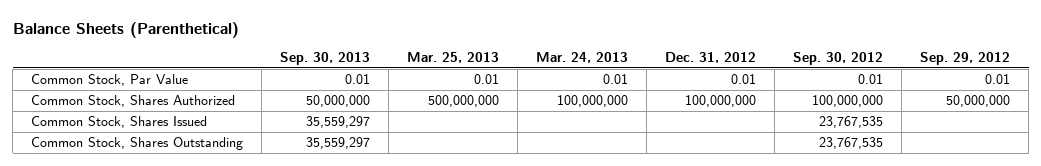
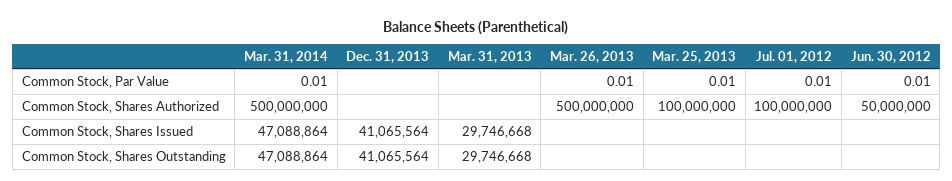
- | Sep. 30, 2013 | Mar. 25, 2013 | Mar. 24, 2013 | Dec. 31, 2012 | Sep. 30, 2012 | Sep. 29, 2012
+ | Mar. 31, 2014 | Dec. 31, 2013 | Mar. 31, 2013 | Mar. 26, 2013 | Mar. 25, 2013 | Jul. 01, 2012 | Jun. 30, 2012
- Common Stock, Shares Authorized | 50,000,000 | 500,000,000 | 100,000,000 | 100,000,000 | 100,000,000 | 50,000,000
+ Common Stock, Shares Authorized | 500,000,000 | | | 500,000,000 | 100,000,000 | 100,000,000 | 50,000,000

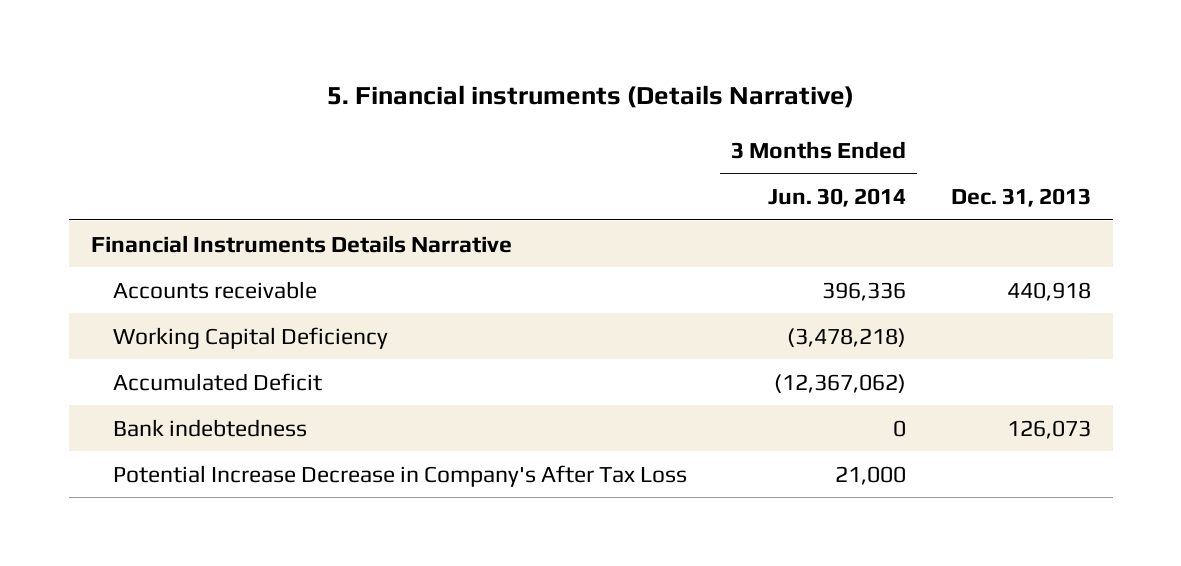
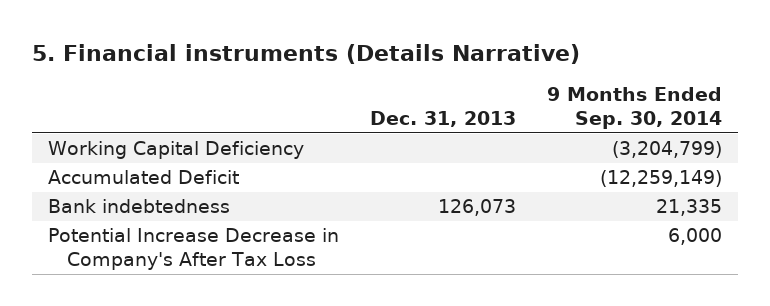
- | 3 Months Ended Jun. 30, 2014 | Dec. 31, 2013
+ | Dec. 31, 2013 | 9 Months Ended Sep. 30, 2014
- Financial Instruments Details Narrative
- Accounts receivable | 396,336 | 440,918

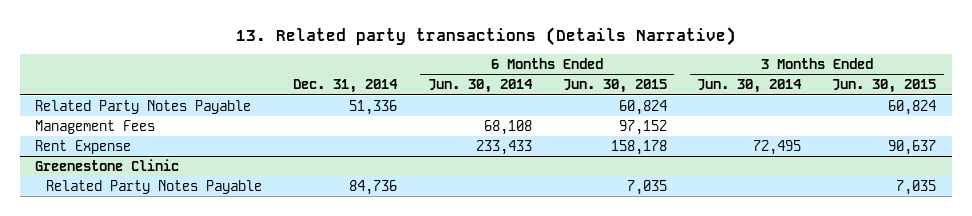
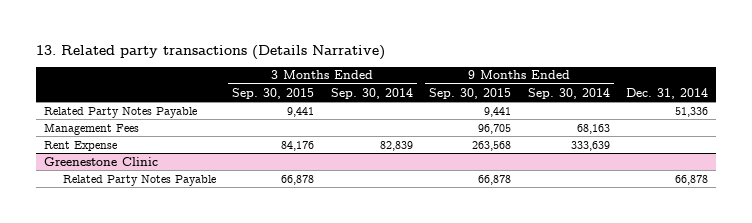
- | Dec. 31, 2014 | 6 Months Ended Jun. 30, 2014 | 6 Months Ended Jun. 30, 2015 | 3 Months Ended Jun. 30, 2014 | 3 Months Ended Jun. 30, 2015
+ | 3 Months Ended Sep. 30, 2015 | 3 Months Ended Sep. 30, 2014 | 9 Months Ended Sep. 30, 2015 | 9 Months Ended Sep. 30, 2014 | Dec. 31, 2014
@ Greenestone Clinic
- Related Party Notes Payable | 84,736 | | 7,035 | | 7,035
+ Related Party Notes Payable | 66,878 | | 66,878 | | 66,878

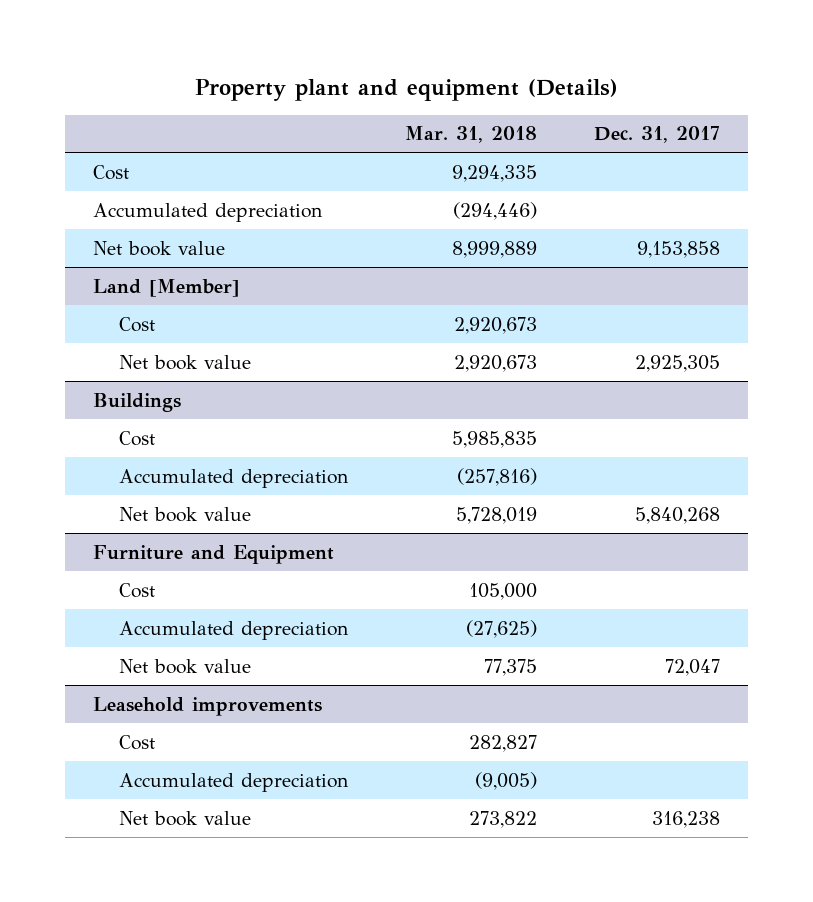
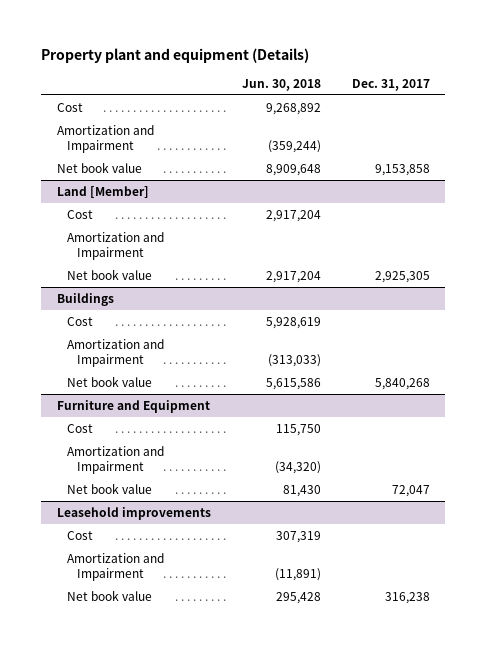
- | Mar. 31, 2018 | Dec. 31, 2017
+ | Jun. 30, 2018 | Dec. 31, 2017
- Accumulated depreciation | (294,446) |
+ Amortization and Impairment | (359,244) |
@ Land [Member]
+ Amortization and Impairment
@ Buildings
- Accumulated depreciation | (257,816) |
+ Amortization and Impairment | (313,033) |
@ Furniture and Equipment
- Accumulated depreciation | (27,625) |
+ Amortization and Impairment | (34,320) |
@ Leasehold improvements
- Accumulated depreciation | (9,005) |
+ Amortization and Impairment | (11,891) |

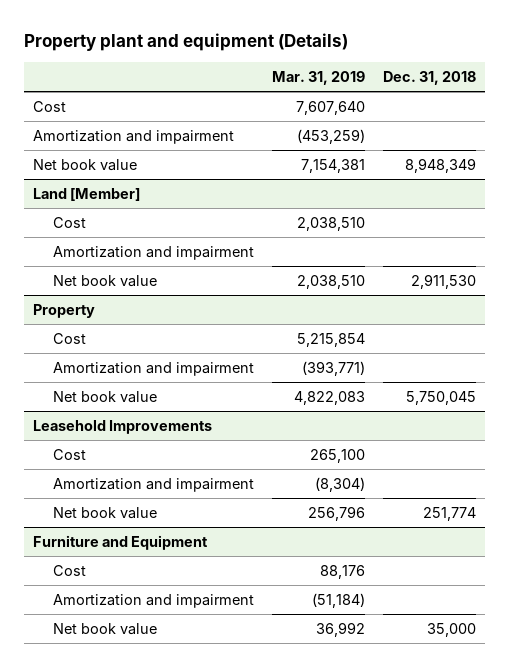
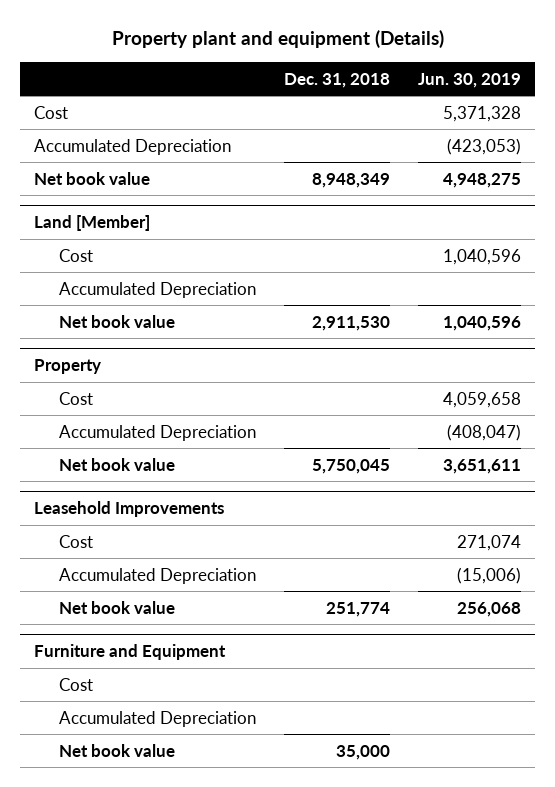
- | Mar. 31, 2019 | Dec. 31, 2018
+ | Dec. 31, 2018 | Jun. 30, 2019
- Amortization and impairment | (453,259) |
+ Accumulated Depreciation | | (423,053)
@ Land [Member]
- Amortization and impairment
+ Accumulated Depreciation
@ Property
- Amortization and impairment | (393,771) |
+ Accumulated Depreciation | | (408,047)
@ Leasehold Improvements
- Amortization and impairment | (8,304) |
+ Accumulated Depreciation | | (15,006)
@ Furniture and Equipment
- Amortization and impairment | (51,184) |
+ Accumulated Depreciation

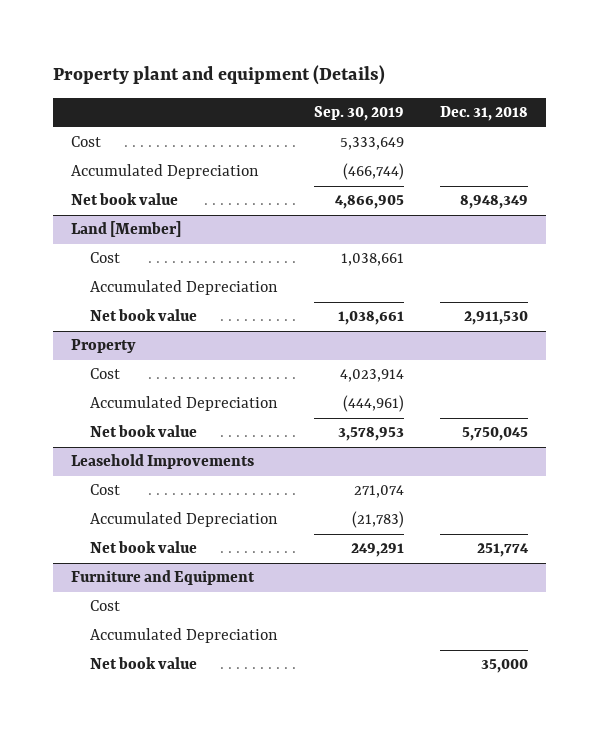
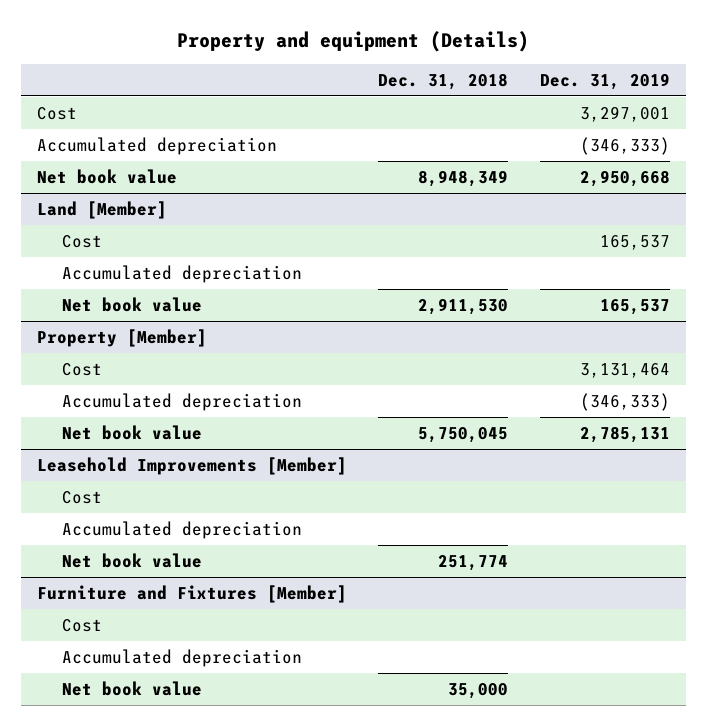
- Property plant and equipment (Details)
+ Property and equipment (Details)
- | Sep. 30, 2019 | Dec. 31, 2018
+ | Dec. 31, 2018 | Dec. 31, 2019
- Accumulated Depreciation | (466,744) |
+ Accumulated depreciation | | (346,333)
@ Land [Member]
- Accumulated Depreciation
+ Accumulated depreciation
- Property
+ Property [Member]
- Accumulated Depreciation | (444,961) |
+ Accumulated depreciation | | (346,333)
- Leasehold Improvements
+ Leasehold Improvements [Member]
- Accumulated Depreciation | (21,783) |
+ Accumulated depreciation
- Furniture and Equipment
+ Furniture and Fixtures [Member]
- Accumulated Depreciation
+ Accumulated depreciation

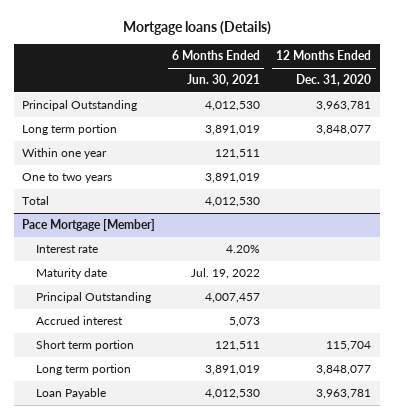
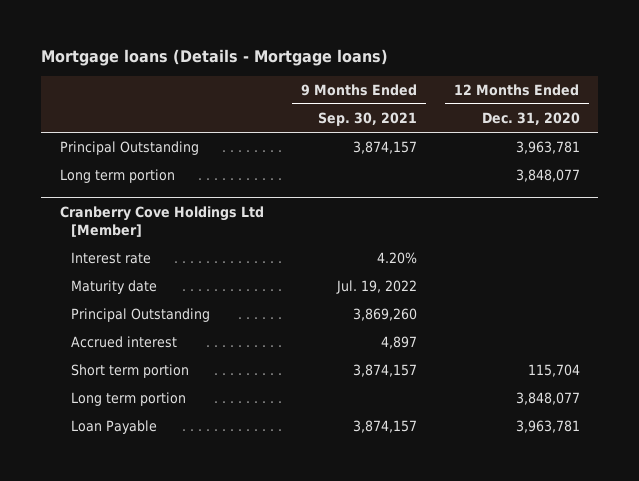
- Mortgage loans (Details)
+ Mortgage loans (Details - Mortgage loans)
- | 6 Months Ended Jun. 30, 2021 | 12 Months Ended Dec. 31, 2020
+ | 9 Months Ended Sep. 30, 2021 | 12 Months Ended Dec. 31, 2020
- Within one year | 121,511 |
- One to two years | 3,891,019 |
- Total | 4,012,530 |
- Pace Mortgage [Member]
+ Cranberry Cove Holdings Ltd [Member]

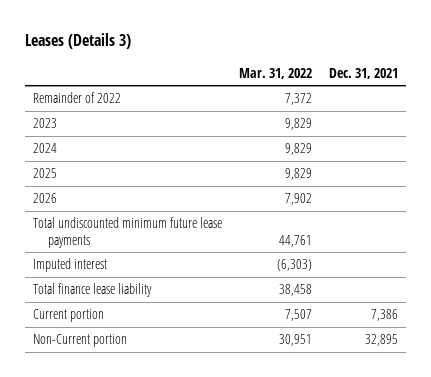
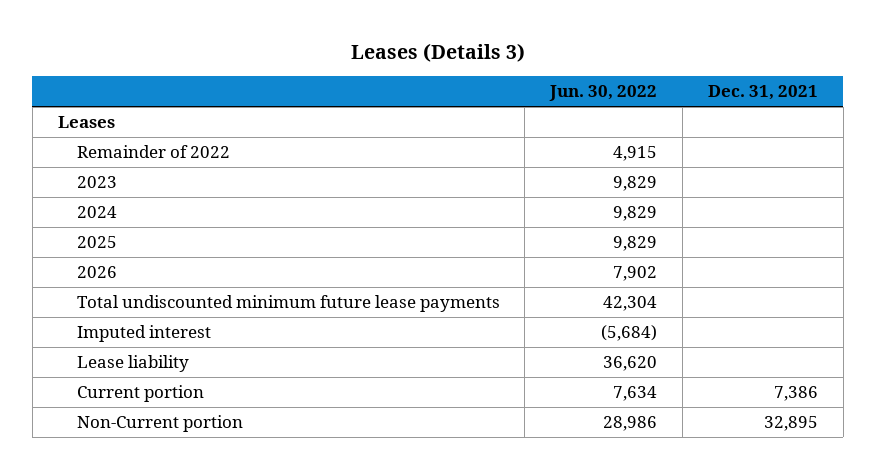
- | Mar. 31, 2022 | Dec. 31, 2021
+ | Jun. 30, 2022 | Dec. 31, 2021
+ Leases
- Total finance lease liability | 38,458 |
+ Lease liability | 36,620 |

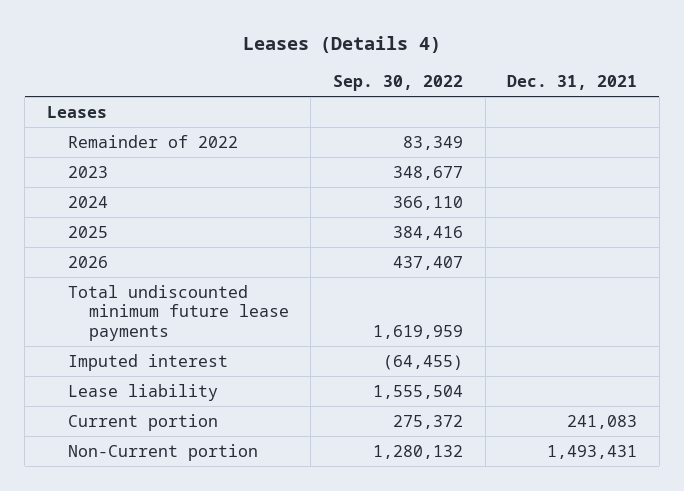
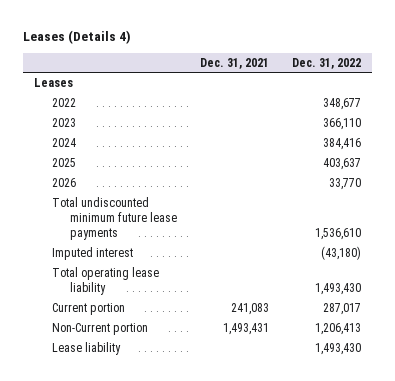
- | Sep. 30, 2022 | Dec. 31, 2021
+ | Dec. 31, 2021 | Dec. 31, 2022
- Remainder of 2022 | 83,349 |
+ 2022 | | 348,677
+ Total operating lease liability | | 1,493,430
moved down: Lease liability | | 1,493,430

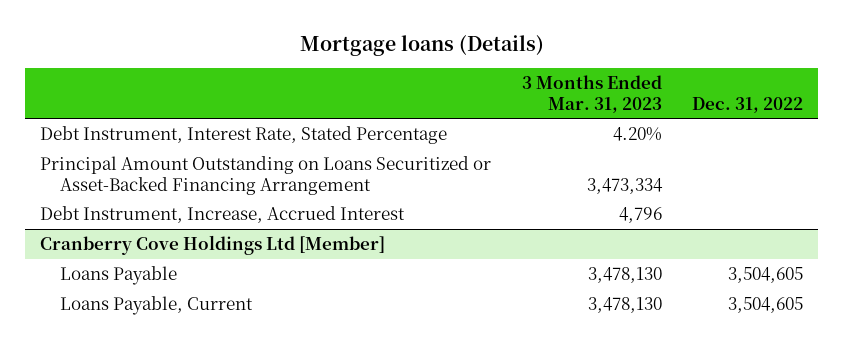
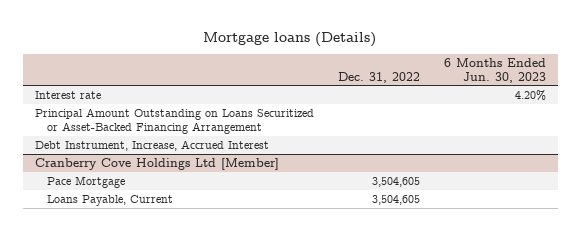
- | 3 Months Ended Mar. 31, 2023 | Dec. 31, 2022
+ | Dec. 31, 2022 | 6 Months Ended Jun. 30, 2023
- Debt Instrument, Interest Rate, Stated Percentage | 4.20% |
+ Interest rate | | 4.20%
@ Cranberry Cove Holdings Ltd [Member]
- Loans Payable | 3,478,130 | 3,504,605
+ Pace Mortgage | 3,504,605 |

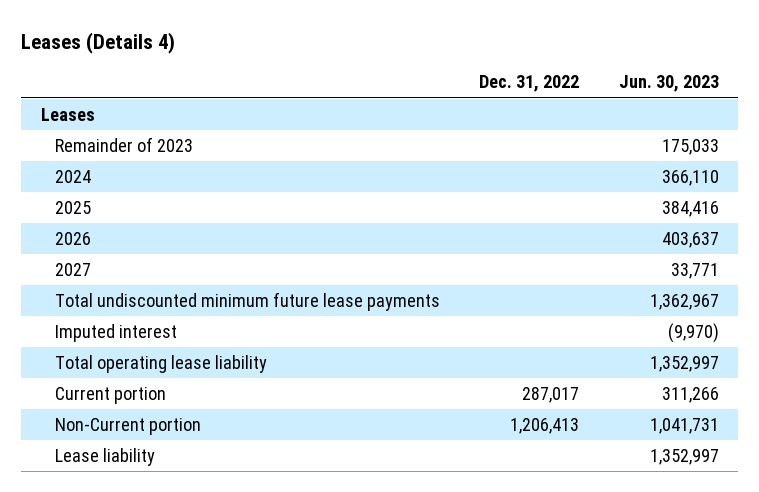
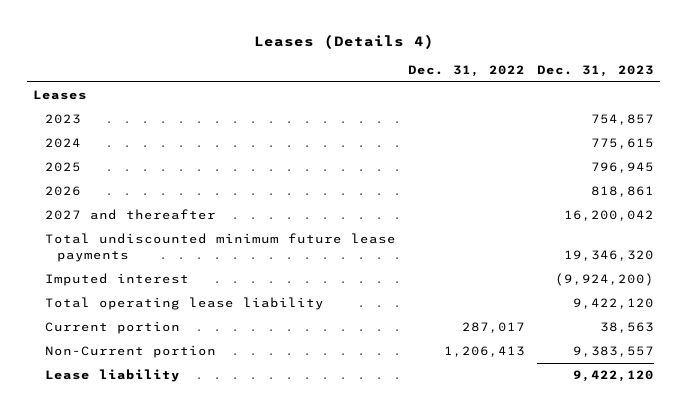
- | Dec. 31, 2022 | Jun. 30, 2023
+ | Dec. 31, 2022 | Dec. 31, 2023
- Remainder of 2023 | | 175,033
+ 2023 | | 754,857
- 2027 | | 33,771
+ 2027 and thereafter | | 16,200,042

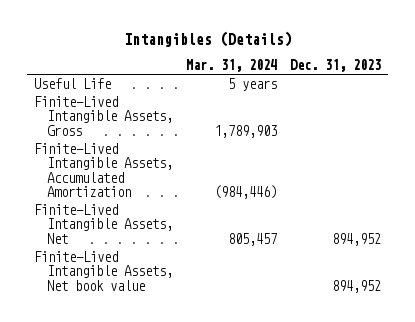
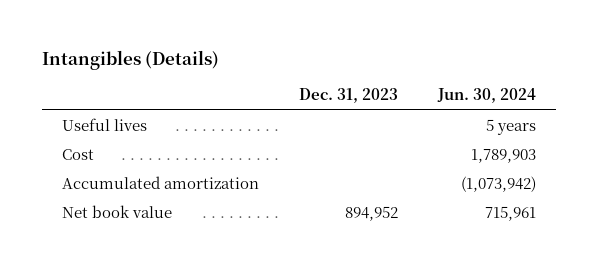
- | Mar. 31, 2024 | Dec. 31, 2023
+ | Dec. 31, 2023 | Jun. 30, 2024
- Useful Life | 5 years |
- Finite-Lived Intangible Assets, Gross | 1,789,903 |
- Finite-Lived Intangible Assets, Accumulated Amortization | (984,446) |
- Finite-Lived Intangible Assets, Net | 805,457 | 894,952
- Finite-Lived Intangible Assets, Net book value | | 894,952
+ Useful lives | | 5 years
+ Cost | | 1,789,903
+ Accumulated amortization | | (1,073,942)
+ Net book value | 894,952 | 715,961

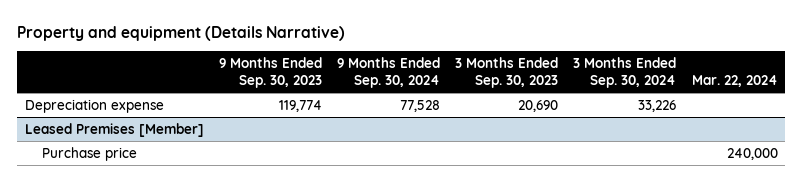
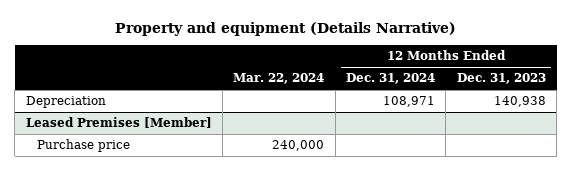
- | 9 Months Ended Sep. 30, 2023 | 9 Months Ended Sep. 30, 2024 | 3 Months Ended Sep. 30, 2023 | 3 Months Ended Sep. 30, 2024 | Mar. 22, 2024
+ | Mar. 22, 2024 | 12 Months Ended Dec. 31, 2024 | 12 Months Ended Dec. 31, 2023
- Depreciation expense | 119,774 | 77,528 | 20,690 | 33,226 |
+ Depreciation | | 108,971 | 140,938

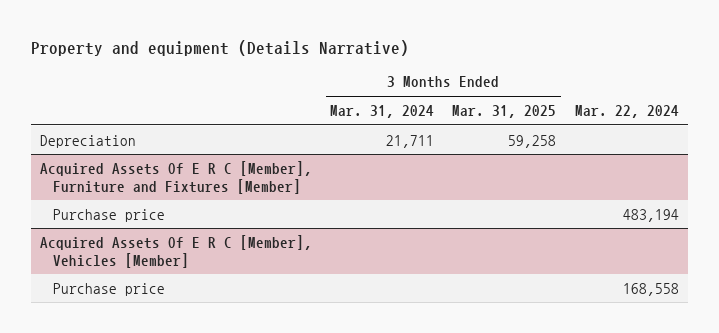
- | Mar. 22, 2024 | 12 Months Ended Dec. 31, 2024 | 12 Months Ended Dec. 31, 2023
+ | 3 Months Ended Mar. 31, 2024 | 3 Months Ended Mar. 31, 2025 | Mar. 22, 2024
- Leased Premises [Member]
- Purchase price | 240,000 | |
+ Acquired Assets Of E R C [Member], Furniture and Fixtures [Member]
+ Purchase price | | | 483,194
+ Acquired Assets Of E R C [Member], Vehicles [Member]
+ Purchase price | | | 168,558

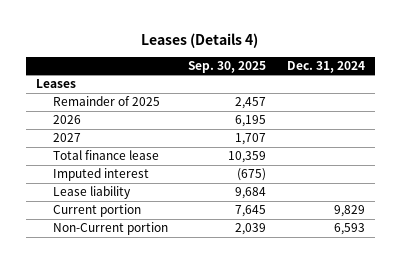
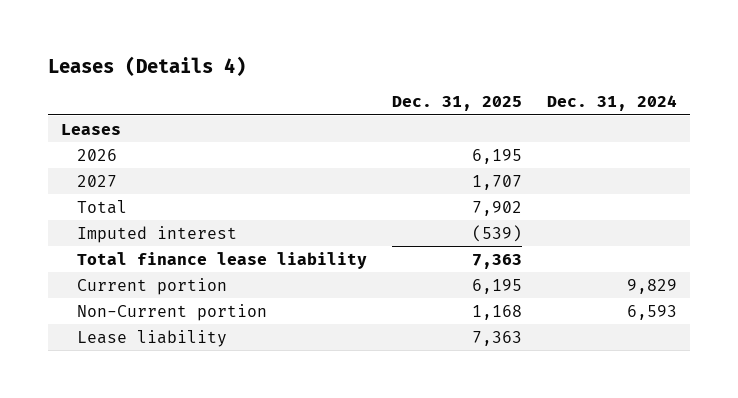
- | Sep. 30, 2025 | Dec. 31, 2024
+ | Dec. 31, 2025 | Dec. 31, 2024
- Remainder of 2025 | 2,457 |
- Total finance lease | 10,359 |
+ Total | 7,902 |
+ Total finance lease liability | 7,363 |
moved down: Lease liability | 7,363 |

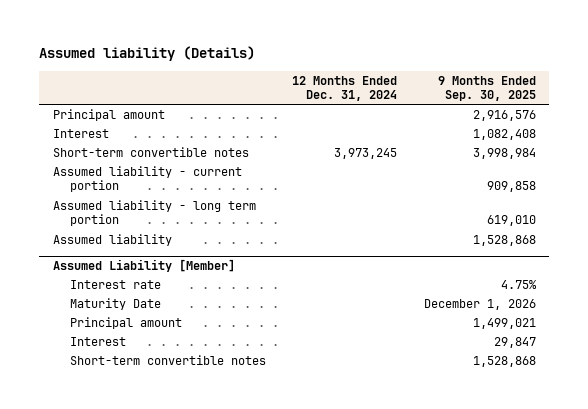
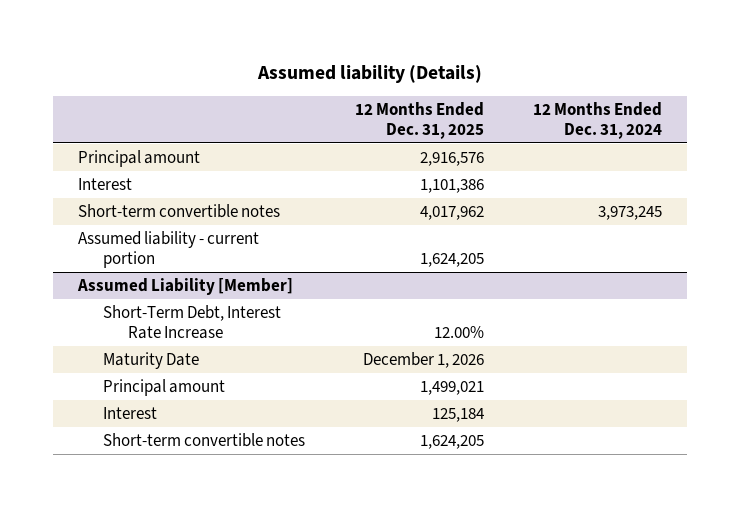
- | 12 Months Ended Dec. 31, 2024 | 9 Months Ended Sep. 30, 2025
+ | 12 Months Ended Dec. 31, 2025 | 12 Months Ended Dec. 31, 2024
- Assumed liability - long term portion | | 619,010
- Assumed liability | | 1,528,868
@ Assumed Liability [Member]
- Interest rate | | 4.75%
+ Short-Term Debt, Interest Rate Increase | 12.00% |

